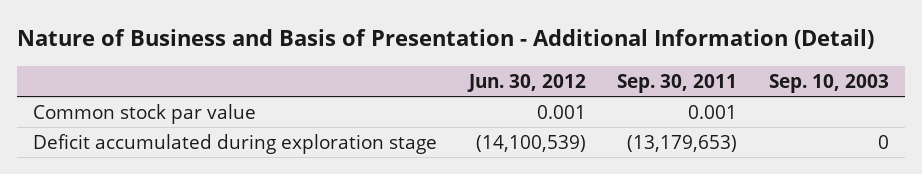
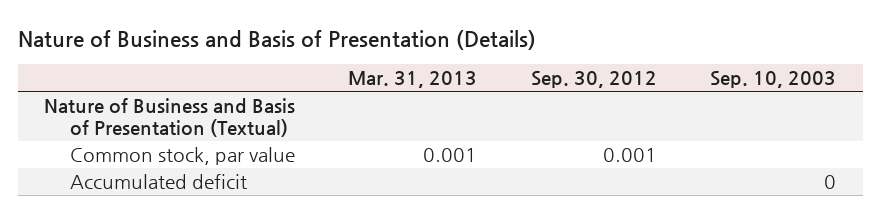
- Nature of Business and Basis of Presentation - Additional Information (Detail)
+ Nature of Business and Basis of Presentation (Details)
- | Jun. 30, 2012 | Sep. 30, 2011 | Sep. 10, 2003
+ | Mar. 31, 2013 | Sep. 30, 2012 | Sep. 10, 2003
- Common stock par value | 0.001 | 0.001 |
- Deficit accumulated during exploration stage | (14,100,539) | (13,179,653) | 0
+ Nature of Business and Basis of Presentation (Textual)
+ Common stock, par value | 0.001 | 0.001 |
+ Accumulated deficit | | | 0

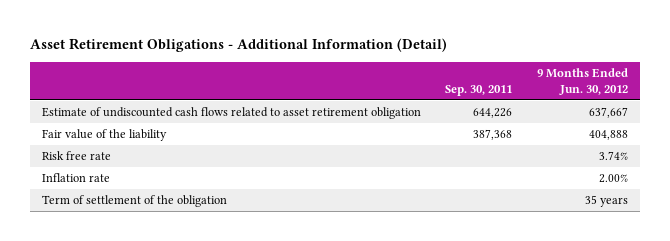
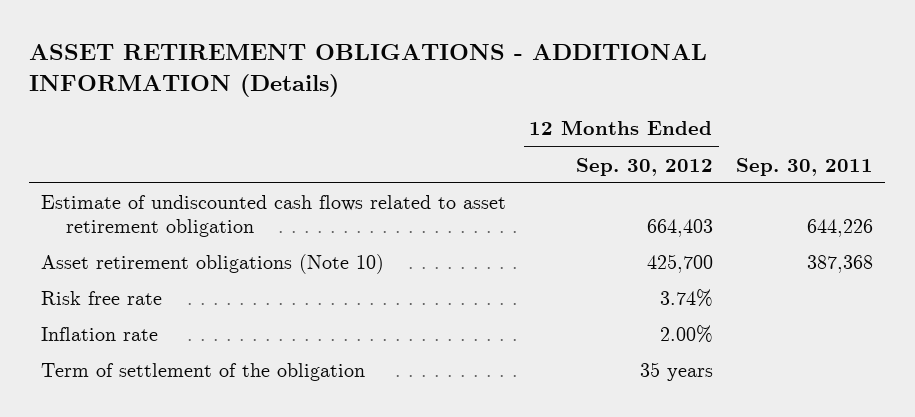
- Asset Retirement Obligations - Additional Information (Detail)
+ ASSET RETIREMENT OBLIGATIONS - ADDITIONAL INFORMATION (Details)
- | Sep. 30, 2011 | 9 Months Ended Jun. 30, 2012
+ | 12 Months Ended Sep. 30, 2012 | Sep. 30, 2011
- Fair value of the liability | 387,368 | 404,888
+ Asset retirement obligations (Note 10) | 425,700 | 387,368

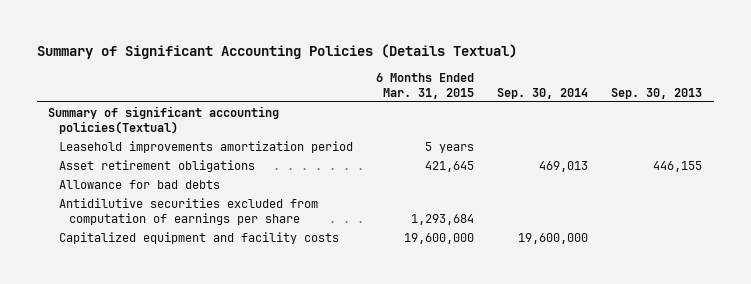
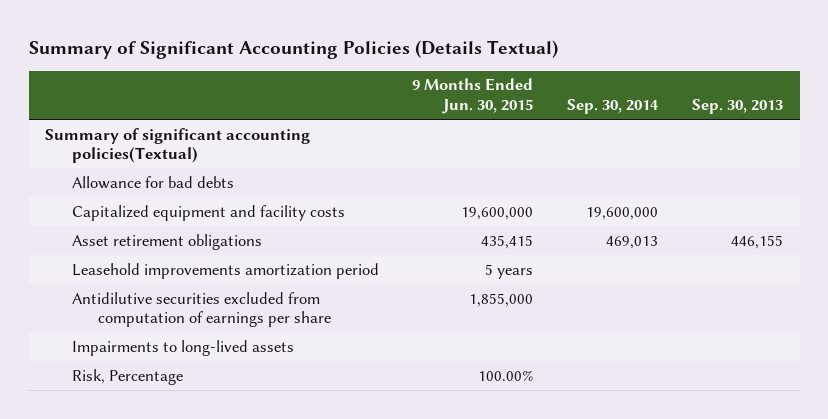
- | 6 Months Ended Mar. 31, 2015 | Sep. 30, 2014 | Sep. 30, 2013
+ | 9 Months Ended Jun. 30, 2015 | Sep. 30, 2014 | Sep. 30, 2013
moved down: Asset retirement obligations | 435,415 | 469,013 | 446,155
moved down: Leasehold improvements amortization period | 5 years | |
moved down: Antidilutive securities excluded from computation of earnings per share | 1,855,000 | |
+ Impairments to long-lived assets
+ Risk, Percentage | 100.00% | |

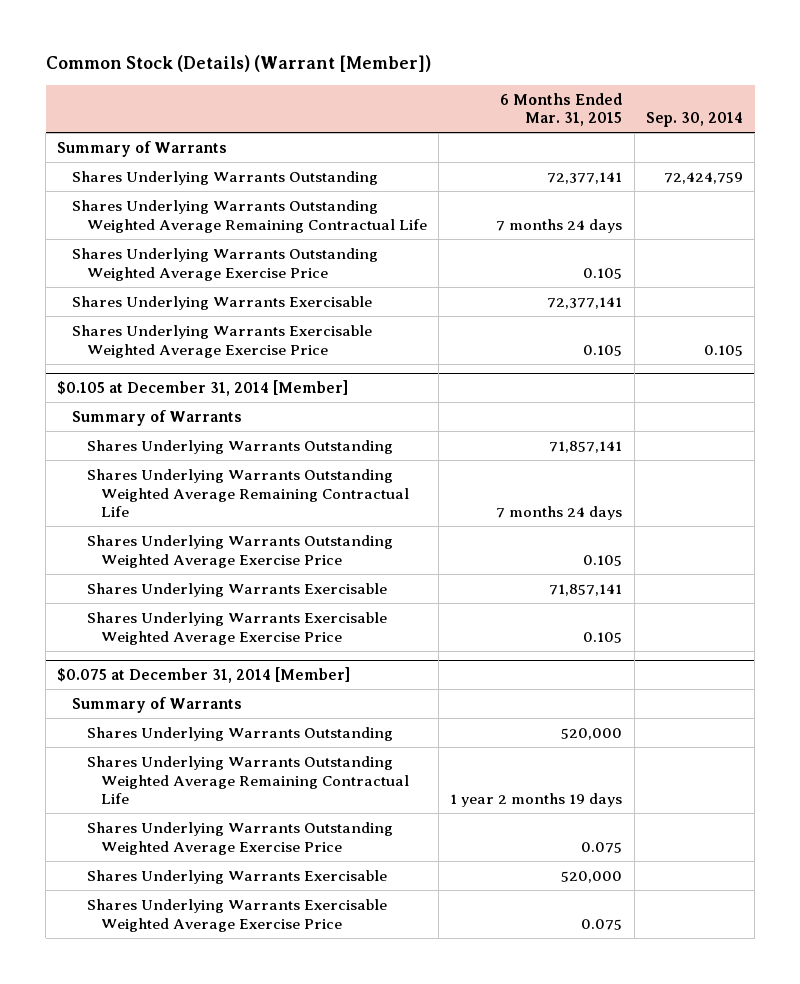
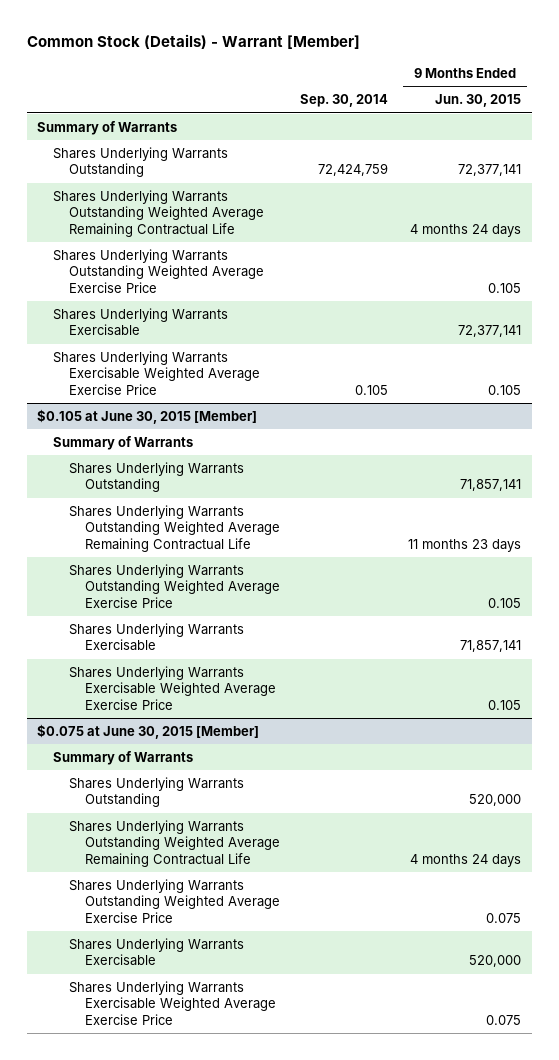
- Common Stock (Details) (Warrant [Member])
+ Common Stock (Details) - Warrant [Member]
- | 6 Months Ended Mar. 31, 2015 | Sep. 30, 2014
+ | Sep. 30, 2014 | 9 Months Ended Jun. 30, 2015
- $0.105 at December 31, 2014 [Member]
+ $0.105 at June 30, 2015 [Member]
- $0.075 at December 31, 2014 [Member]
+ $0.075 at June 30, 2015 [Member]

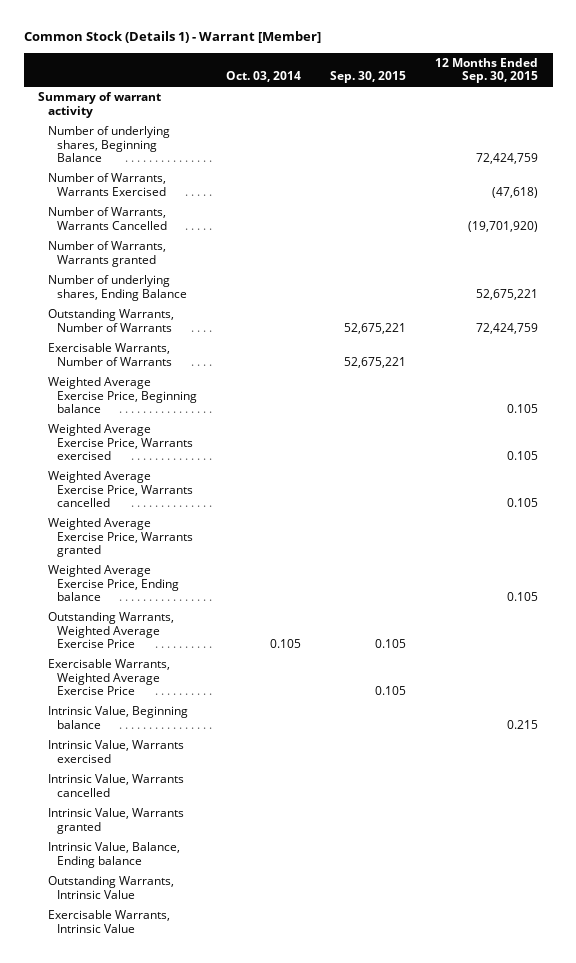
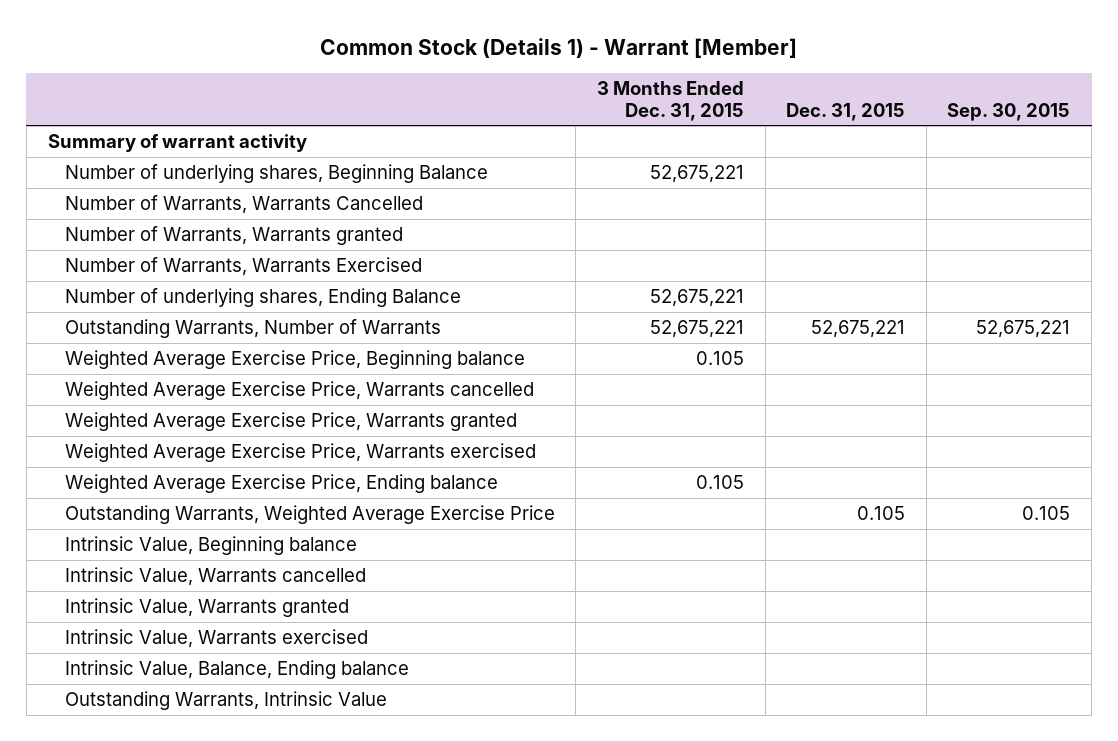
- | Oct. 03, 2014 | Sep. 30, 2015 | 12 Months Ended Sep. 30, 2015
+ | 3 Months Ended Dec. 31, 2015 | Dec. 31, 2015 | Sep. 30, 2015
moved down: Number of Warrants, Warrants Exercised
- Exercisable Warrants, Number of Warrants | | 52,675,221 |
moved down: Weighted Average Exercise Price, Warrants exercised
- Exercisable Warrants, Weighted Average Exercise Price | | 0.105 |
moved down: Intrinsic Value, Warrants exercised
- Exercisable Warrants, Intrinsic Value

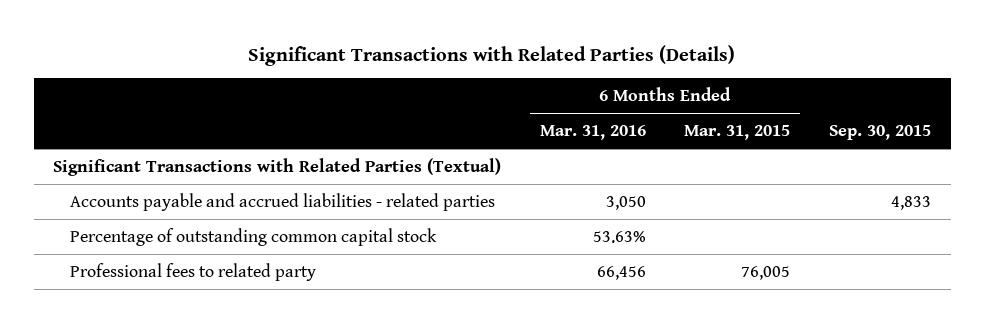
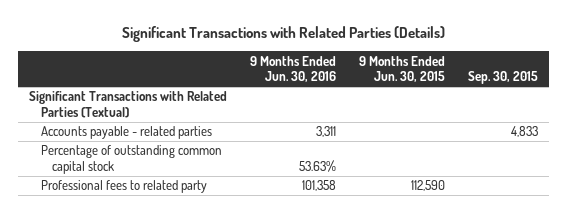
- | 6 Months Ended Mar. 31, 2016 | 6 Months Ended Mar. 31, 2015 | Sep. 30, 2015
+ | 9 Months Ended Jun. 30, 2016 | 9 Months Ended Jun. 30, 2015 | Sep. 30, 2015
- Accounts payable and accrued liabilities - related parties | 3,050 | | 4,833
+ Accounts payable - related parties | 3,311 | | 4,833

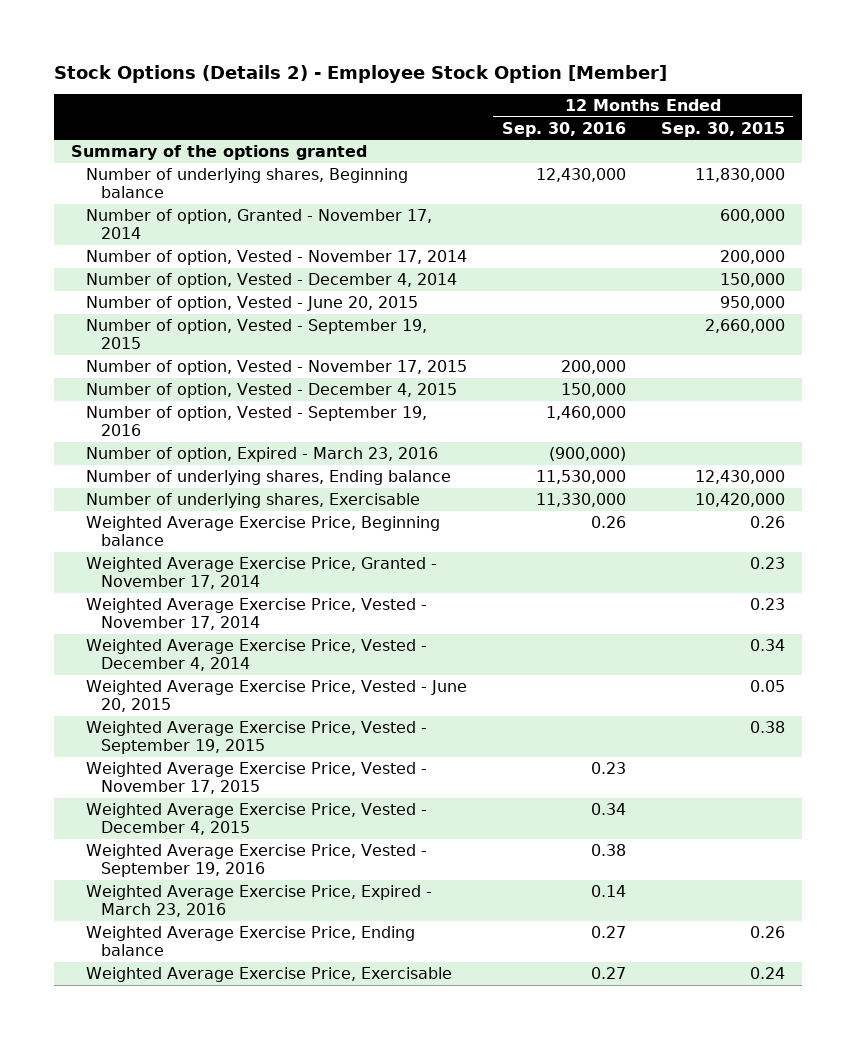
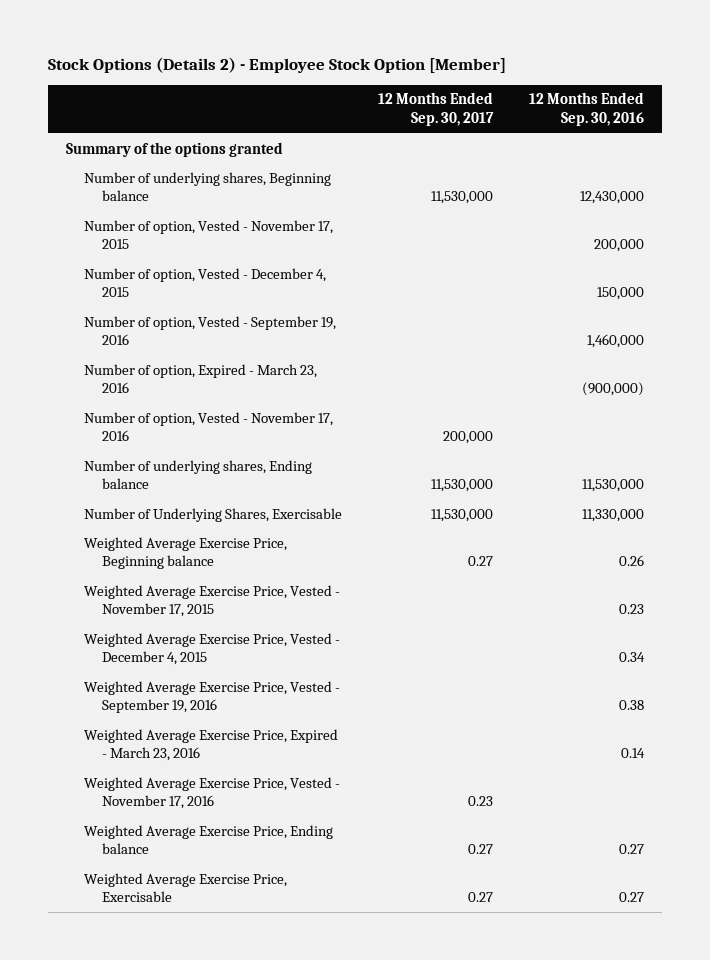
- | 12 Months Ended Sep. 30, 2016 | 12 Months Ended Sep. 30, 2015
+ | 12 Months Ended Sep. 30, 2017 | 12 Months Ended Sep. 30, 2016
- Number of option, Granted - November 17, 2014 | | 600,000
- Number of option, Vested - November 17, 2014 | | 200,000
- Number of option, Vested - December 4, 2014 | | 150,000
- Number of option, Vested - June 20, 2015 | | 950,000
- Number of option, Vested - September 19, 2015 | | 2,660,000
+ Number of option, Vested - November 17, 2016 | 200,000 |
- Number of underlying shares, Exercisable | 11,330,000 | 10,420,000
+ Number of Underlying Shares, Exercisable | 11,530,000 | 11,330,000
- Weighted Average Exercise Price, Granted - November 17, 2014 | | 0.23
- Weighted Average Exercise Price, Vested - November 17, 2014 | | 0.23
- Weighted Average Exercise Price, Vested - December 4, 2014 | | 0.34
- Weighted Average Exercise Price, Vested - June 20, 2015 | | 0.05
- Weighted Average Exercise Price, Vested - September 19, 2015 | | 0.38
+ Weighted Average Exercise Price, Vested - November 17, 2016 | 0.23 |

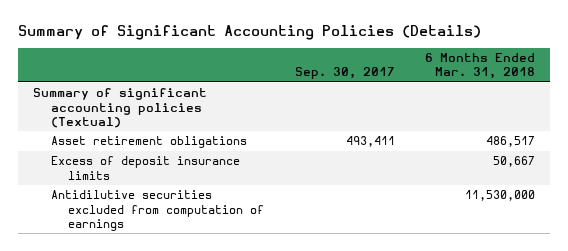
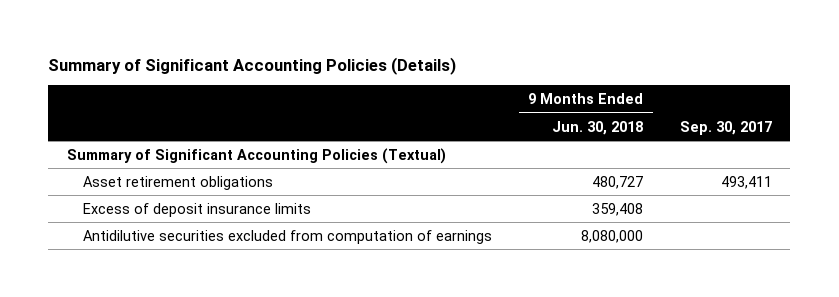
- | Sep. 30, 2017 | 6 Months Ended Mar. 31, 2018
+ | 9 Months Ended Jun. 30, 2018 | Sep. 30, 2017
- Summary of significant accounting policies (Textual)
+ Summary of Significant Accounting Policies (Textual)

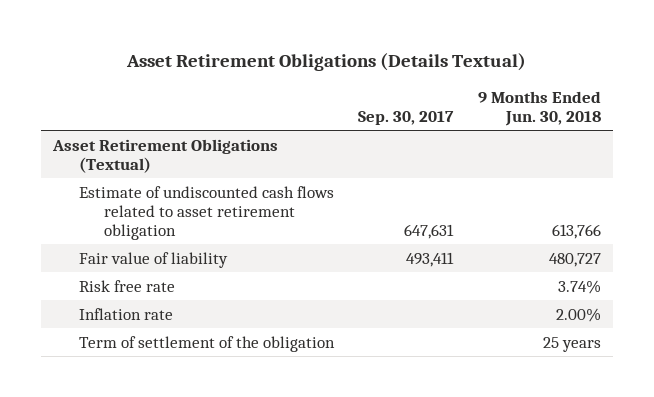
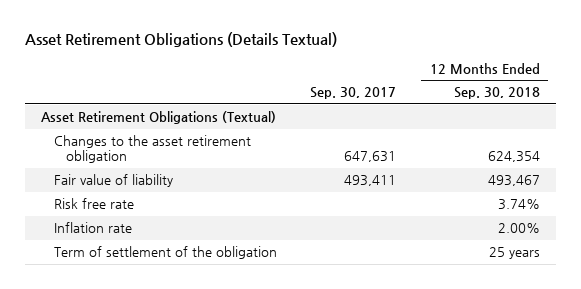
- | Sep. 30, 2017 | 9 Months Ended Jun. 30, 2018
+ | Sep. 30, 2017 | 12 Months Ended Sep. 30, 2018
- Estimate of undiscounted cash flows related to asset retirement obligation | 647,631 | 613,766
+ Changes to the asset retirement obligation | 647,631 | 624,354

